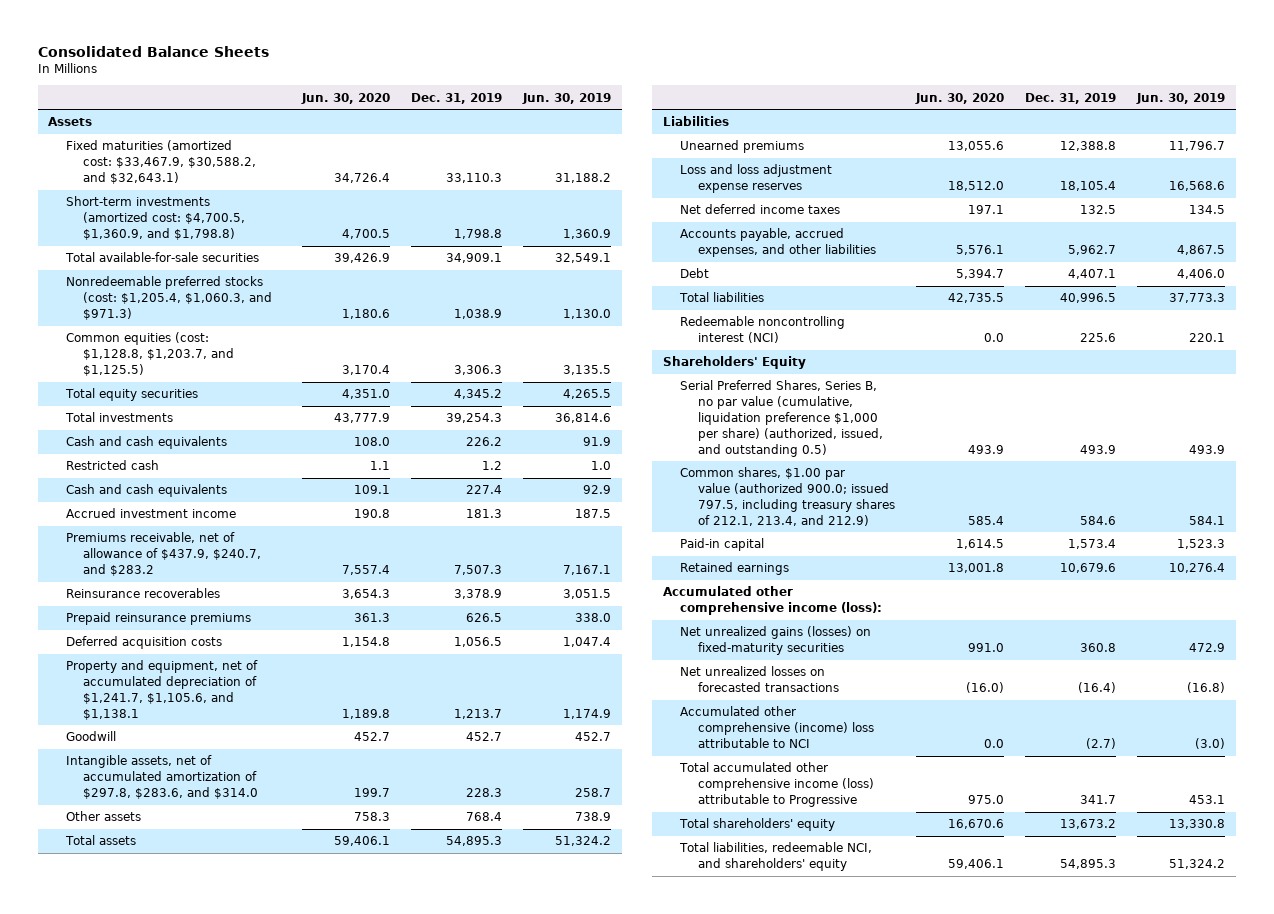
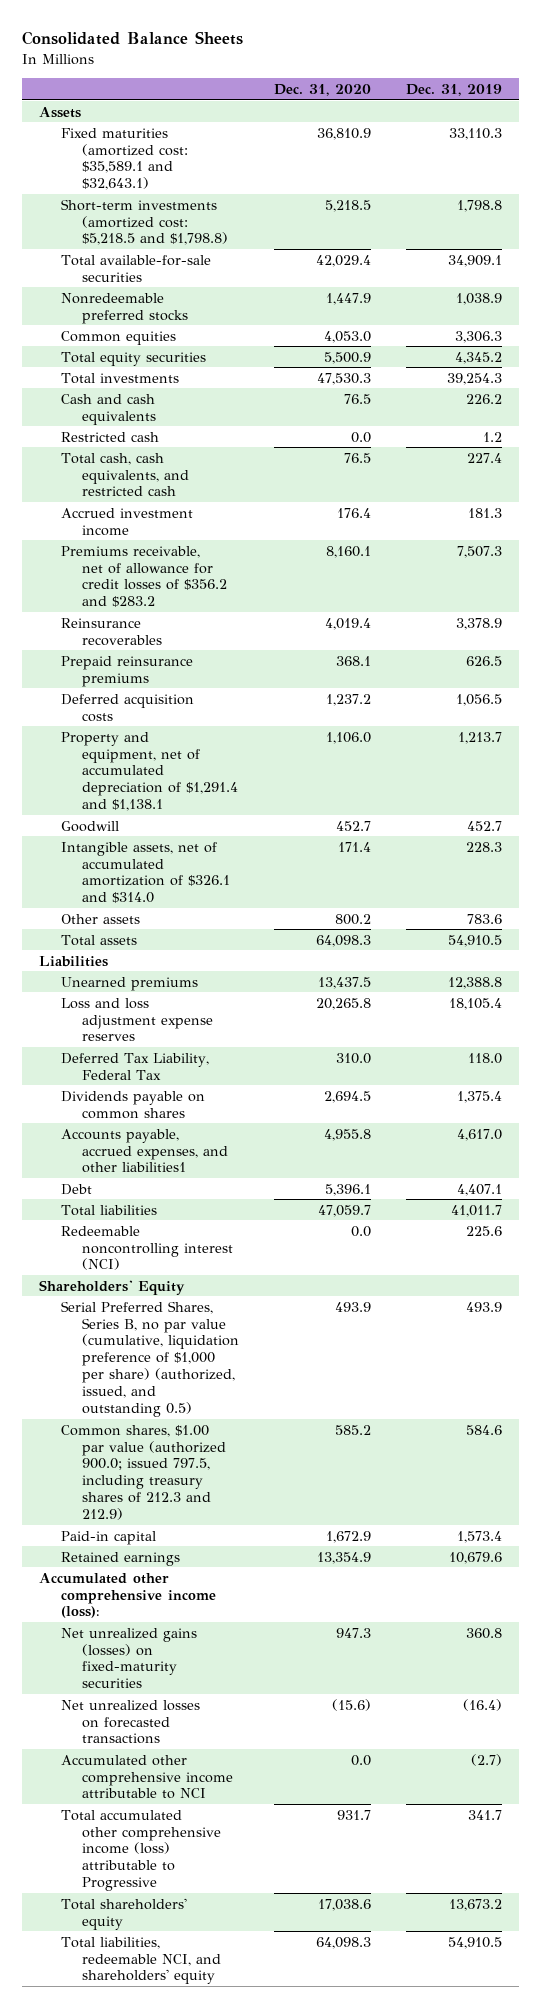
- | Jun. 30, 2020 | Dec. 31, 2019 | Jun. 30, 2019
+ | Dec. 31, 2020 | Dec. 31, 2019
- Fixed maturities (amortized cost: $33,467.9, $30,588.2, and $32,643.1) | 34,726.4 | 33,110.3 | 31,188.2
- Short-term investments (amortized cost: $4,700.5, $1,360.9, and $1,798.8) | 4,700.5 | 1,798.8 | 1,360.9
+ Fixed maturities (amortized cost: $35,589.1 and $32,643.1) | 36,810.9 | 33,110.3
+ Short-term investments (amortized cost: $5,218.5 and $1,798.8) | 5,218.5 | 1,798.8
- Nonredeemable preferred stocks (cost: $1,205.4, $1,060.3, and $971.3) | 1,180.6 | 1,038.9 | 1,130.0
- Common equities (cost: $1,128.8, $1,203.7, and $1,125.5) | 3,170.4 | 3,306.3 | 3,135.5
+ Nonredeemable preferred stocks | 1,447.9 | 1,038.9
+ Common equities | 4,053.0 | 3,306.3
- Cash and cash equivalents | 109.1 | 227.4 | 92.9
+ Total cash, cash equivalents, and restricted cash | 76.5 | 227.4
- Premiums receivable, net of allowance of $437.9, $240.7, and $283.2 | 7,557.4 | 7,507.3 | 7,167.1
+ Premiums receivable, net of allowance for credit losses of $356.2 and $283.2 | 8,160.1 | 7,507.3
- Property and equipment, net of accumulated depreciation of $1,241.7, $1,105.6, and $1,138.1 | 1,189.8 | 1,213.7 | 1,174.9
+ Property and equipment, net of accumulated depreciation of $1,291.4 and $1,138.1 | 1,106.0 | 1,213.7
- Intangible assets, net of accumulated amortization of $297.8, $283.6, and $314.0 | 199.7 | 228.3 | 258.7
- Other assets | 758.3 | 768.4 | 738.9
- Total assets | 59,406.1 | 54,895.3 | 51,324.2
+ Intangible assets, net of accumulated amortization of $326.1 and $314.0 | 171.4 | 228.3
+ Other assets | 800.2 | 783.6
+ Total assets | 64,098.3 | 54,910.5
- Net deferred income taxes | 197.1 | 132.5 | 134.5
- Accounts payable, accrued expenses, and other liabilities | 5,576.1 | 5,962.7 | 4,867.5
+ Deferred Tax Liability, Federal Tax | 310.0 | 118.0
+ Dividends payable on common shares | 2,694.5 | 1,375.4
+ Accounts payable, accrued expenses, and other liabilities1 | 4,955.8 | 4,617.0
- Total liabilities | 42,735.5 | 40,996.5 | 37,773.3
+ Total liabilities | 47,059.7 | 41,011.7
- Serial Preferred Shares, Series B, no par value (cumulative, liquidation preference $1,000 per share) (authorized, issued, and outstanding 0.5) | 493.9 | 493.9 | 493.9
- Common shares, $1.00 par value (authorized 900.0; issued 797.5, including treasury shares of 212.1, 213.4, and 212.9) | 585.4 | 584.6 | 584.1
+ Serial Preferred Shares, Series B, no par value (cumulative, liquidation preference of $1,000 per share) (authorized, issued, and outstanding 0.5) | 493.9 | 493.9
+ Common shares, $1.00 par value (authorized 900.0; issued 797.5, including treasury shares of 212.3 and 212.9) | 585.2 | 584.6
- Accumulated other comprehensive (income) loss attributable to NCI | 0.0 | (2.7) | (3.0)
+ Accumulated other comprehensive income attributable to NCI | 0.0 | (2.7)
- Total liabilities, redeemable NCI, and shareholders' equity | 59,406.1 | 54,895.3 | 51,324.2
+ Total liabilities, redeemable NCI, and shareholders' equity | 64,098.3 | 54,910.5

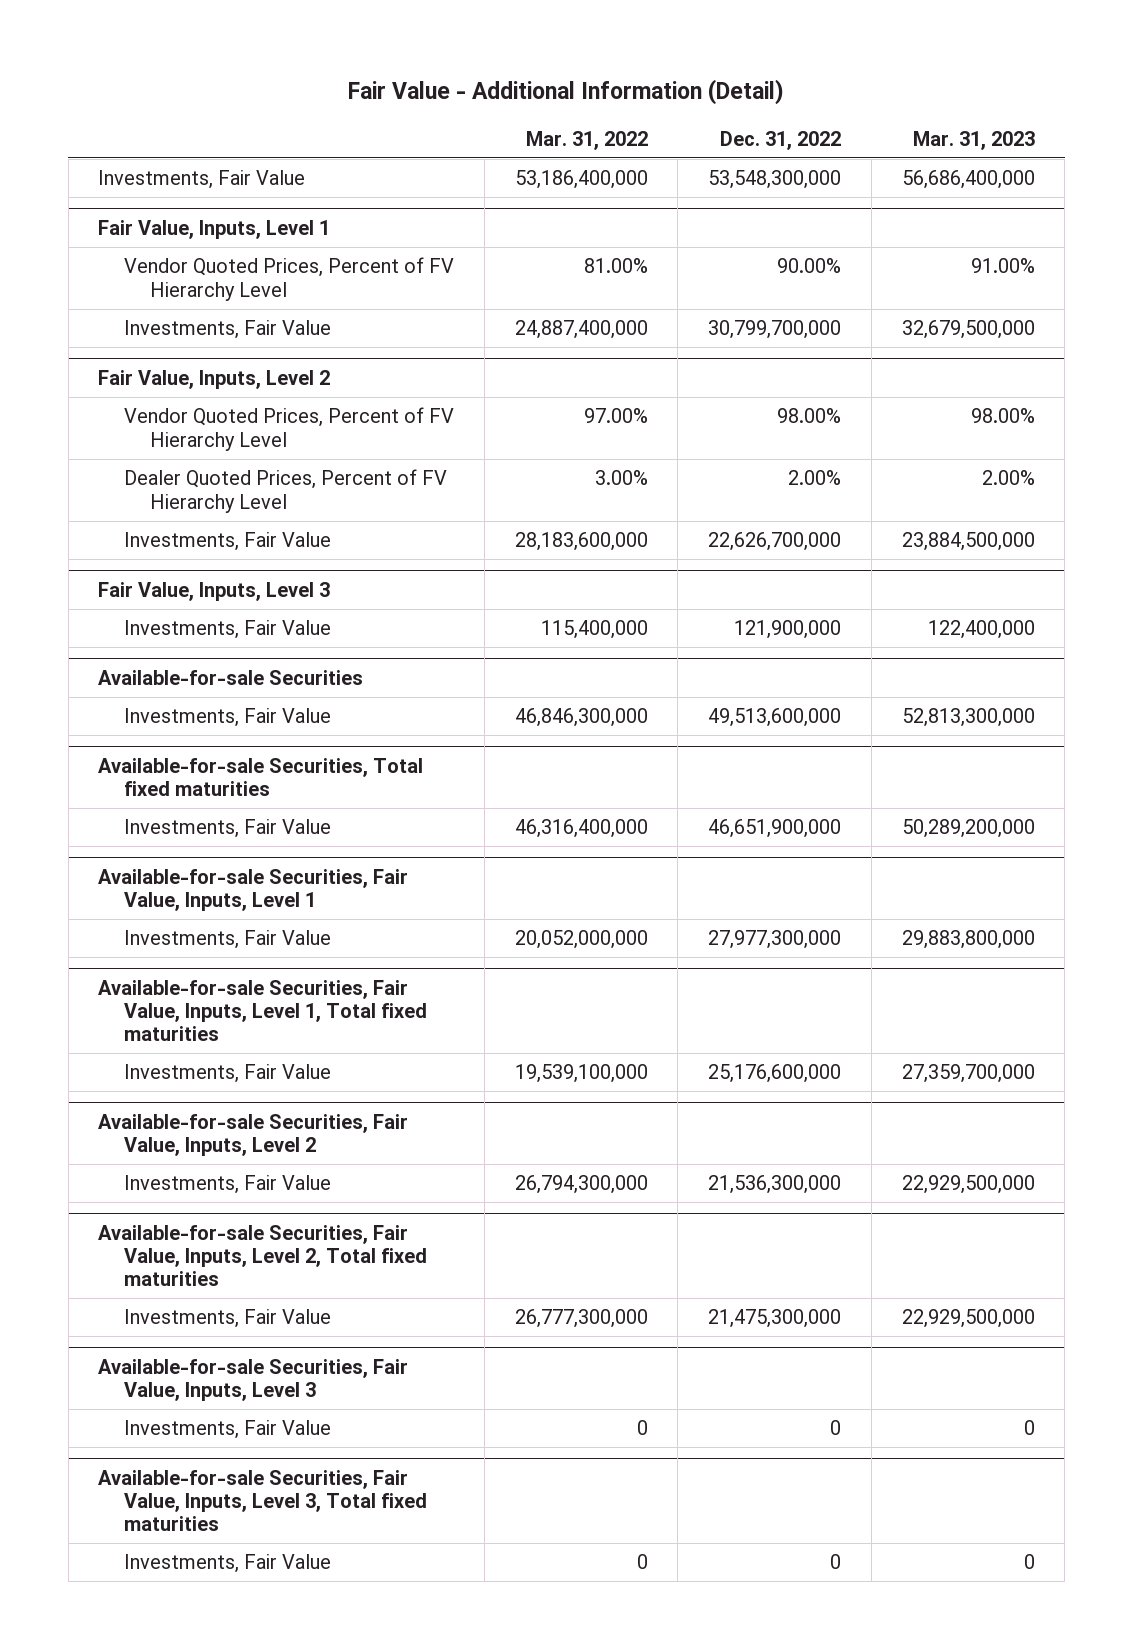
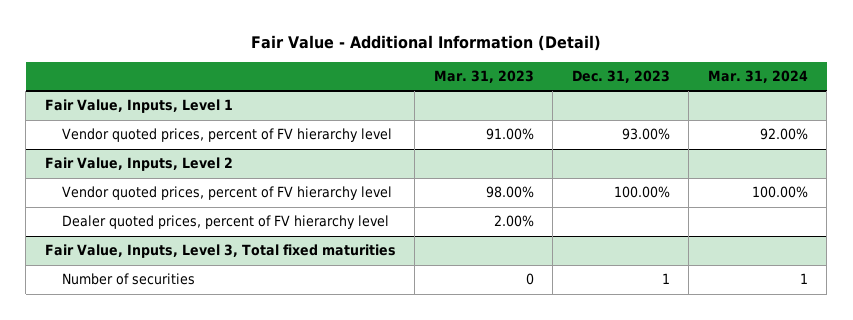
- | Mar. 31, 2022 | Dec. 31, 2022 | Mar. 31, 2023
+ | Mar. 31, 2023 | Dec. 31, 2023 | Mar. 31, 2024
- Investments, Fair Value | 53,186,400,000 | 53,548,300,000 | 56,686,400,000
@ Fair Value, Inputs, Level 1
- Vendor Quoted Prices, Percent of FV Hierarchy Level | 81.00% | 90.00% | 91.00%
- Investments, Fair Value | 24,887,400,000 | 30,799,700,000 | 32,679,500,000
+ Vendor quoted prices, percent of FV hierarchy level | 91.00% | 93.00% | 92.00%
@ Fair Value, Inputs, Level 2
- Vendor Quoted Prices, Percent of FV Hierarchy Level | 97.00% | 98.00% | 98.00%
- Dealer Quoted Prices, Percent of FV Hierarchy Level | 3.00% | 2.00% | 2.00%
- Investments, Fair Value | 28,183,600,000 | 22,626,700,000 | 23,884,500,000
- Fair Value, Inputs, Level 3
- Investments, Fair Value | 115,400,000 | 121,900,000 | 122,400,000
- Available-for-sale Securities
- Investments, Fair Value | 46,846,300,000 | 49,513,600,000 | 52,813,300,000
- Available-for-sale Securities, Total fixed maturities
- Investments, Fair Value | 46,316,400,000 | 46,651,900,000 | 50,289,200,000
- Available-for-sale Securities, Fair Value, Inputs, Level 1
- Investments, Fair Value | 20,052,000,000 | 27,977,300,000 | 29,883,800,000
- Available-for-sale Securities, Fair Value, Inputs, Level 1, Total fixed maturities
- Investments, Fair Value | 19,539,100,000 | 25,176,600,000 | 27,359,700,000
- Available-for-sale Securities, Fair Value, Inputs, Level 2
- Investments, Fair Value | 26,794,300,000 | 21,536,300,000 | 22,929,500,000
- Available-for-sale Securities, Fair Value, Inputs, Level 2, Total fixed maturities
- Investments, Fair Value | 26,777,300,000 | 21,475,300,000 | 22,929,500,000
- Available-for-sale Securities, Fair Value, Inputs, Level 3
- Investments, Fair Value | 0 | 0 | 0
- Available-for-sale Securities, Fair Value, Inputs, Level 3, Total fixed maturities
- Investments, Fair Value | 0 | 0 | 0
@ Fair Value, Inputs, Level 2
+ Vendor quoted prices, percent of FV hierarchy level | 98.00% | 100.00% | 100.00%
+ Dealer quoted prices, percent of FV hierarchy level | 2.00% | |
+ Fair Value, Inputs, Level 3, Total fixed maturities
+ Number of securities | 0 | 1 | 1

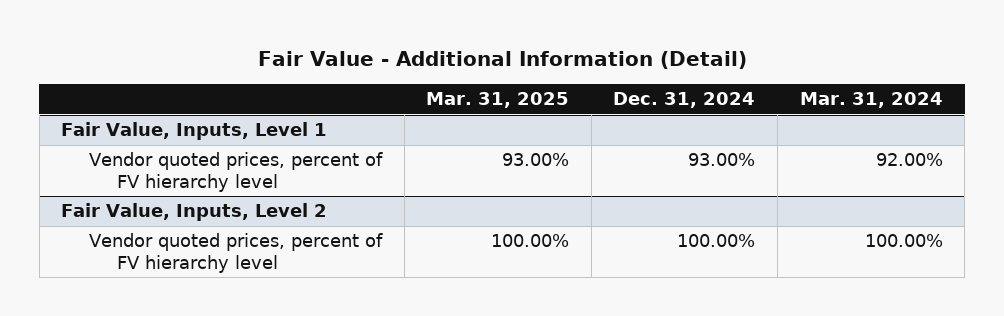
- | Mar. 31, 2023 | Dec. 31, 2023 | Mar. 31, 2024
+ | Mar. 31, 2025 | Dec. 31, 2024 | Mar. 31, 2024
@ Fair Value, Inputs, Level 2
- Dealer quoted prices, percent of FV hierarchy level | 2.00% | |
- Fair Value, Inputs, Level 3, Total fixed maturities
- Number of securities | 0 | 1 | 1

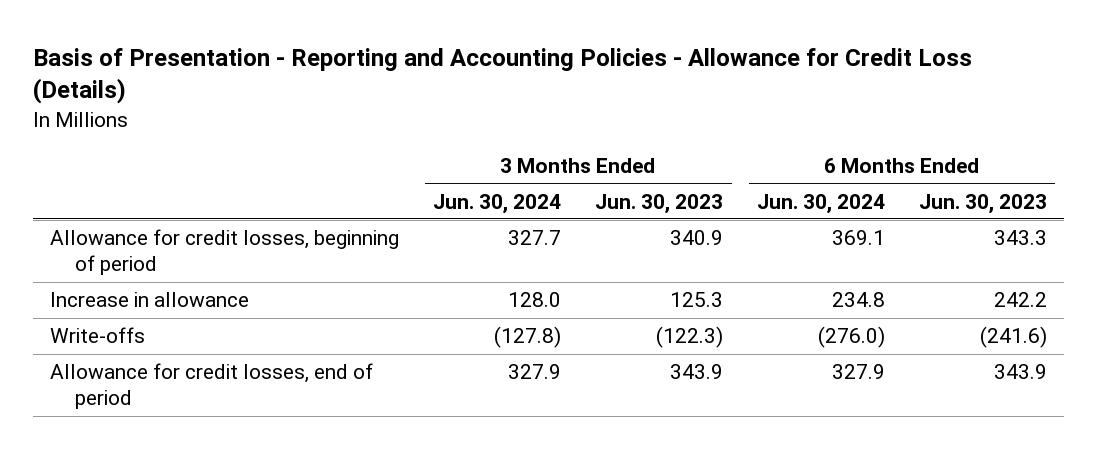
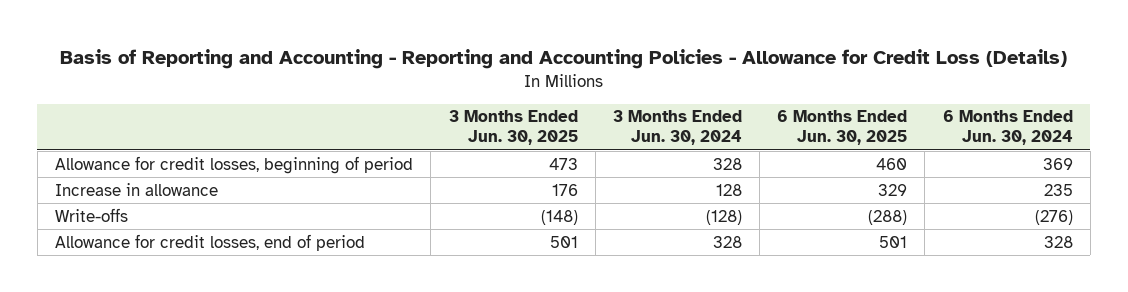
- Basis of Presentation - Reporting and Accounting Policies - Allowance for Credit Loss (Details)
+ Basis of Reporting and Accounting - Reporting and Accounting Policies - Allowance for Credit Loss (Details)
- | 3 Months Ended Jun. 30, 2024 | 3 Months Ended Jun. 30, 2023 | 6 Months Ended Jun. 30, 2024 | 6 Months Ended Jun. 30, 2023
+ | 3 Months Ended Jun. 30, 2025 | 3 Months Ended Jun. 30, 2024 | 6 Months Ended Jun. 30, 2025 | 6 Months Ended Jun. 30, 2024
- Allowance for credit losses, beginning of period | 327.7 | 340.9 | 369.1 | 343.3
- Increase in allowance | 128.0 | 125.3 | 234.8 | 242.2
- Write-offs | (127.8) | (122.3) | (276.0) | (241.6)
- Allowance for credit losses, end of period | 327.9 | 343.9 | 327.9 | 343.9
+ Allowance for credit losses, beginning of period | 473 | 328 | 460 | 369
+ Increase in allowance | 176 | 128 | 329 | 235
+ Write-offs | (148) | (128) | (288) | (276)
+ Allowance for credit losses, end of period | 501 | 328 | 501 | 328

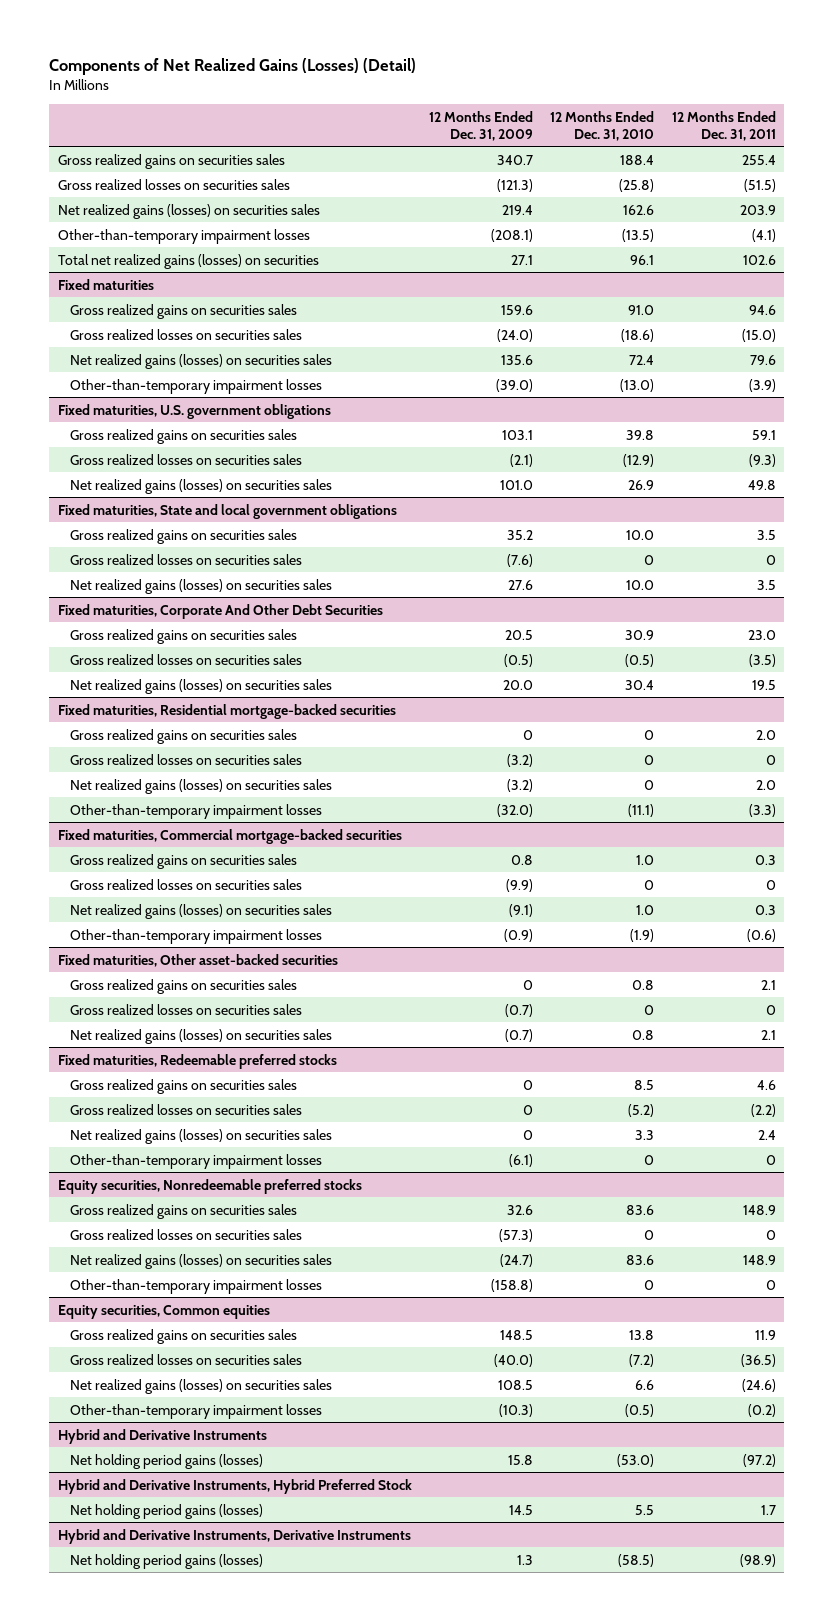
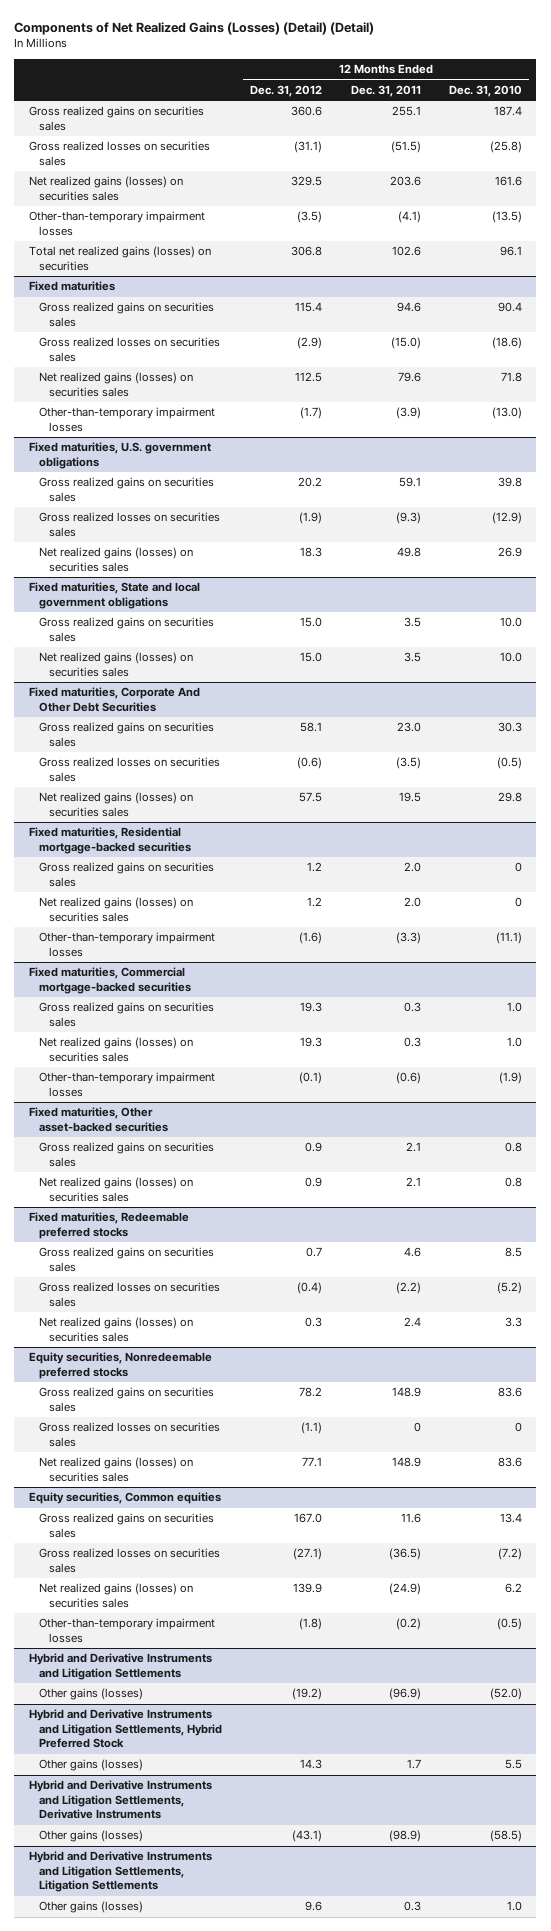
- Components of Net Realized Gains (Losses) (Detail)
+ Components of Net Realized Gains (Losses) (Detail) (Detail)
- | 12 Months Ended Dec. 31, 2009 | 12 Months Ended Dec. 31, 2010 | 12 Months Ended Dec. 31, 2011
+ | 12 Months Ended Dec. 31, 2012 | 12 Months Ended Dec. 31, 2011 | 12 Months Ended Dec. 31, 2010
- Gross realized gains on securities sales | 340.7 | 188.4 | 255.4
+ Gross realized gains on securities sales | 360.6 | 255.1 | 187.4
- Net realized gains (losses) on securities sales | 219.4 | 162.6 | 203.9
+ Net realized gains (losses) on securities sales | 329.5 | 203.6 | 161.6
@ Fixed maturities
- Gross realized gains on securities sales | 159.6 | 91.0 | 94.6
+ Gross realized gains on securities sales | 115.4 | 94.6 | 90.4
- Net realized gains (losses) on securities sales | 135.6 | 72.4 | 79.6
+ Net realized gains (losses) on securities sales | 112.5 | 79.6 | 71.8
@ Fixed maturities, State and local government obligations
- Gross realized losses on securities sales | (7.6) | 0 | 0
@ Fixed maturities, Corporate And Other Debt Securities
- Gross realized gains on securities sales | 20.5 | 30.9 | 23.0
+ Gross realized gains on securities sales | 58.1 | 23.0 | 30.3
- Net realized gains (losses) on securities sales | 20.0 | 30.4 | 19.5
+ Net realized gains (losses) on securities sales | 57.5 | 19.5 | 29.8
@ Fixed maturities, Residential mortgage-backed securities
- Gross realized losses on securities sales | (3.2) | 0 | 0
@ Fixed maturities, Commercial mortgage-backed securities
- Gross realized losses on securities sales | (9.9) | 0 | 0
@ Fixed maturities, Other asset-backed securities
- Gross realized losses on securities sales | (0.7) | 0 | 0
@ Fixed maturities, Redeemable preferred stocks
- Other-than-temporary impairment losses | (6.1) | 0 | 0
@ Equity securities, Nonredeemable preferred stocks
- Other-than-temporary impairment losses | (158.8) | 0 | 0
@ Equity securities, Common equities
- Gross realized gains on securities sales | 148.5 | 13.8 | 11.9
+ Gross realized gains on securities sales | 167.0 | 11.6 | 13.4
- Net realized gains (losses) on securities sales | 108.5 | 6.6 | (24.6)
+ Net realized gains (losses) on securities sales | 139.9 | (24.9) | 6.2
- Hybrid and Derivative Instruments
- Net holding period gains (losses) | 15.8 | (53.0) | (97.2)
- Hybrid and Derivative Instruments, Hybrid Preferred Stock
- Net holding period gains (losses) | 14.5 | 5.5 | 1.7
- Hybrid and Derivative Instruments, Derivative Instruments
- Net holding period gains (losses) | 1.3 | (58.5) | (98.9)
+ Hybrid and Derivative Instruments and Litigation Settlements
+ Other gains (losses) | (19.2) | (96.9) | (52.0)
+ Hybrid and Derivative Instruments and Litigation Settlements, Hybrid Preferred Stock
+ Other gains (losses) | 14.3 | 1.7 | 5.5
+ Hybrid and Derivative Instruments and Litigation Settlements, Derivative Instruments
+ Other gains (losses) | (43.1) | (98.9) | (58.5)
+ Hybrid and Derivative Instruments and Litigation Settlements, Litigation Settlements
+ Other gains (losses) | 9.6 | 0.3 | 1.0

